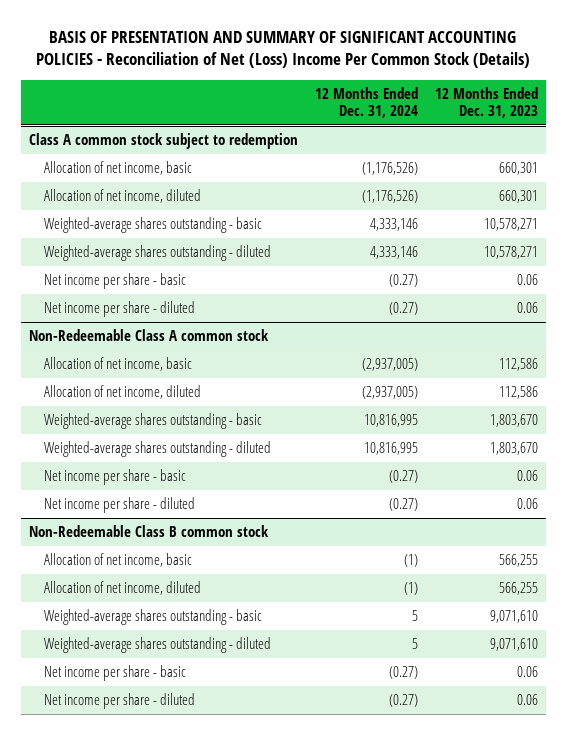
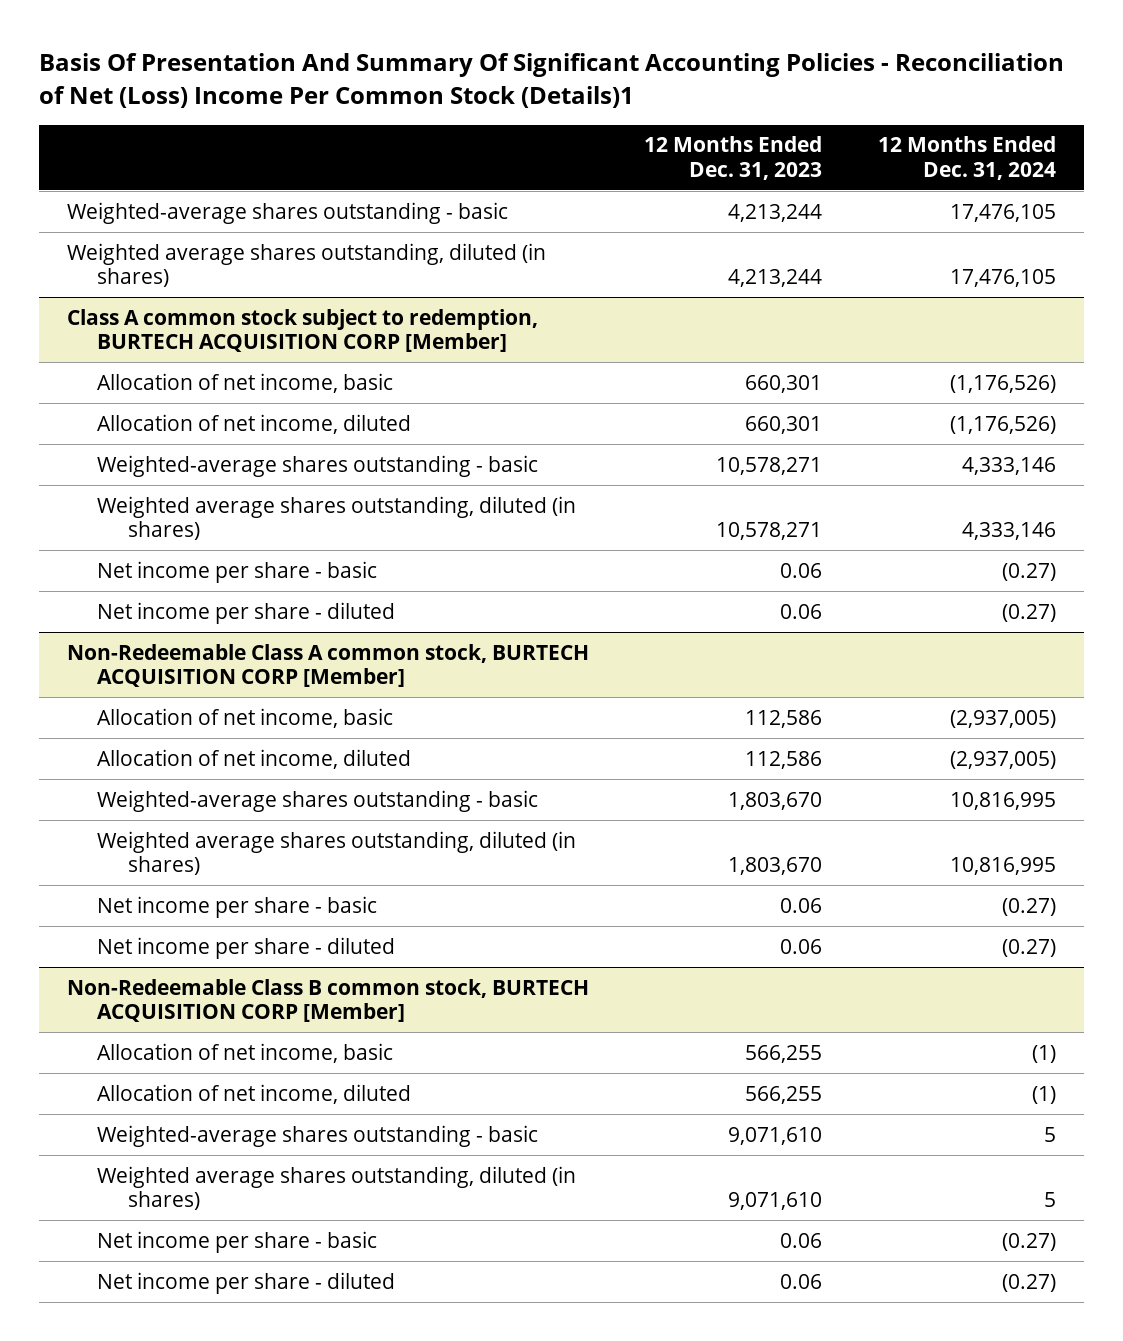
- BASIS OF PRESENTATION AND SUMMARY OF SIGNIFICANT ACCOUNTING POLICIES - Reconciliation of Net (Loss) Income Per Common Stock (Details)
+ Basis Of Presentation And Summary Of Significant Accounting Policies - Reconciliation of Net (Loss) Income Per Common Stock (Details)1
- | 12 Months Ended Dec. 31, 2024 | 12 Months Ended Dec. 31, 2023
+ | 12 Months Ended Dec. 31, 2023 | 12 Months Ended Dec. 31, 2024
- Class A common stock subject to redemption
+ Weighted-average shares outstanding - basic | 4,213,244 | 17,476,105
+ Weighted average shares outstanding, diluted (in shares) | 4,213,244 | 17,476,105
+ Class A common stock subject to redemption, BURTECH ACQUISITION CORP [Member]
- Weighted-average shares outstanding - diluted | 4,333,146 | 10,578,271
+ Weighted average shares outstanding, diluted (in shares) | 10,578,271 | 4,333,146
- Non-Redeemable Class A common stock
+ Non-Redeemable Class A common stock, BURTECH ACQUISITION CORP [Member]
- Weighted-average shares outstanding - diluted | 10,816,995 | 1,803,670
+ Weighted average shares outstanding, diluted (in shares) | 1,803,670 | 10,816,995
- Non-Redeemable Class B common stock
+ Non-Redeemable Class B common stock, BURTECH ACQUISITION CORP [Member]
- Weighted-average shares outstanding - diluted | 5 | 9,071,610
+ Weighted average shares outstanding, diluted (in shares) | 9,071,610 | 5

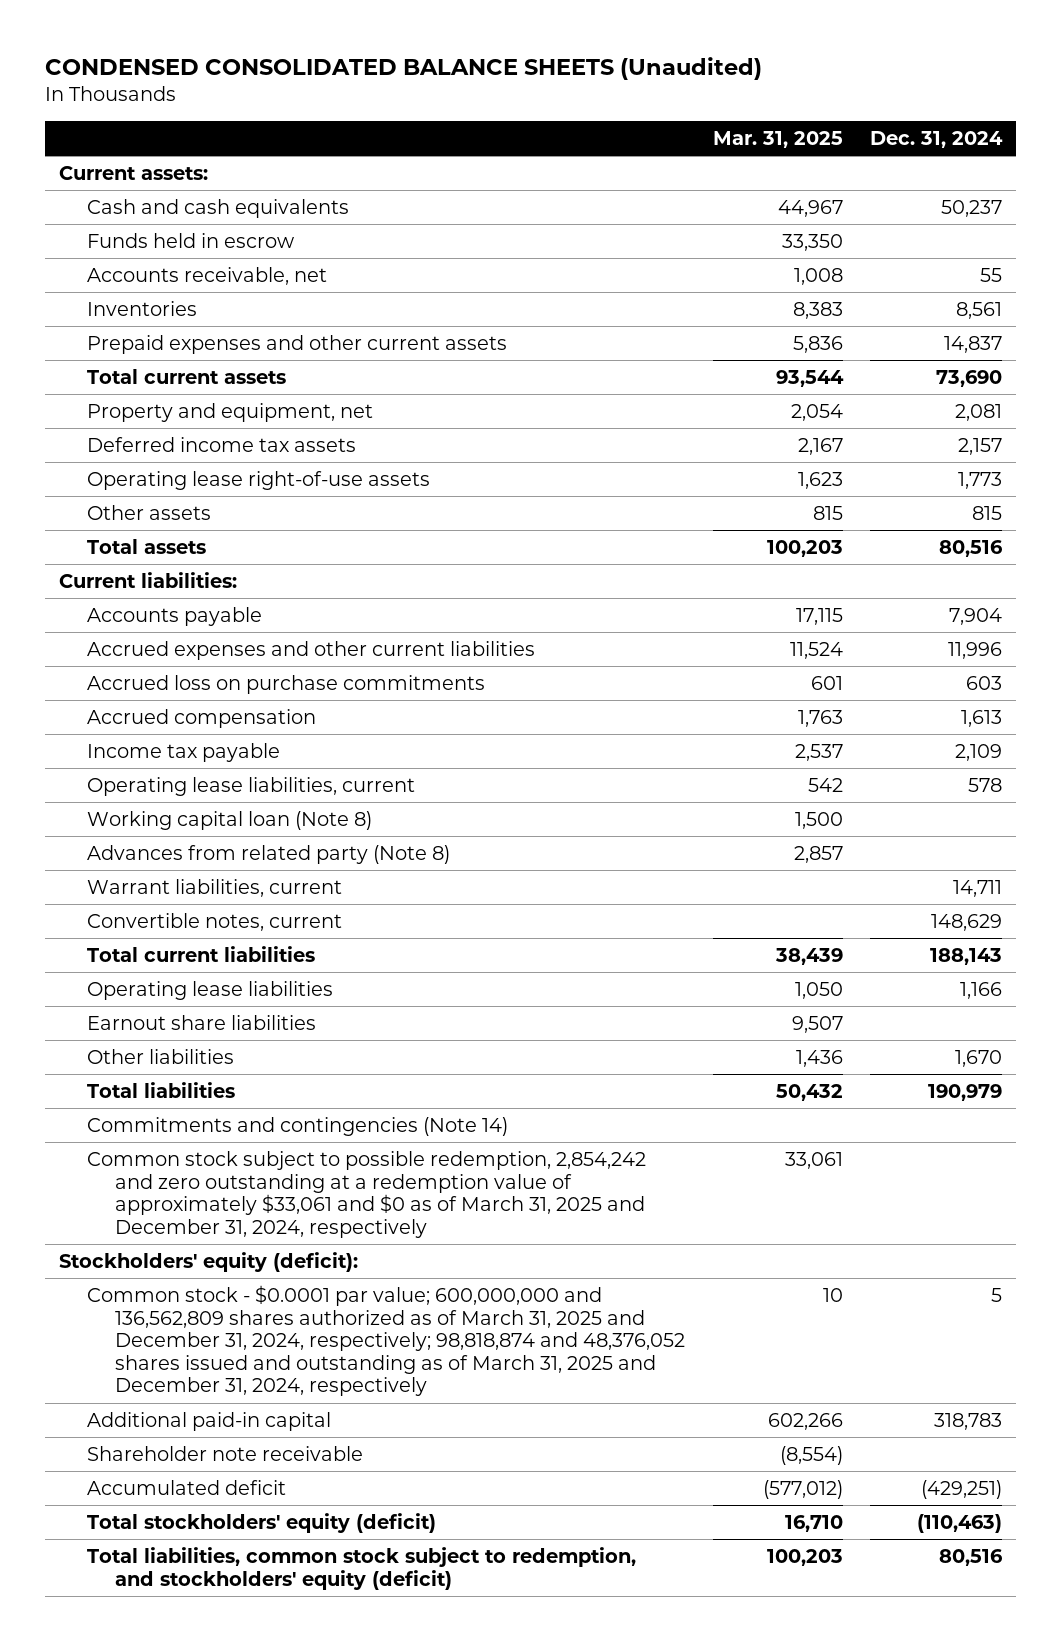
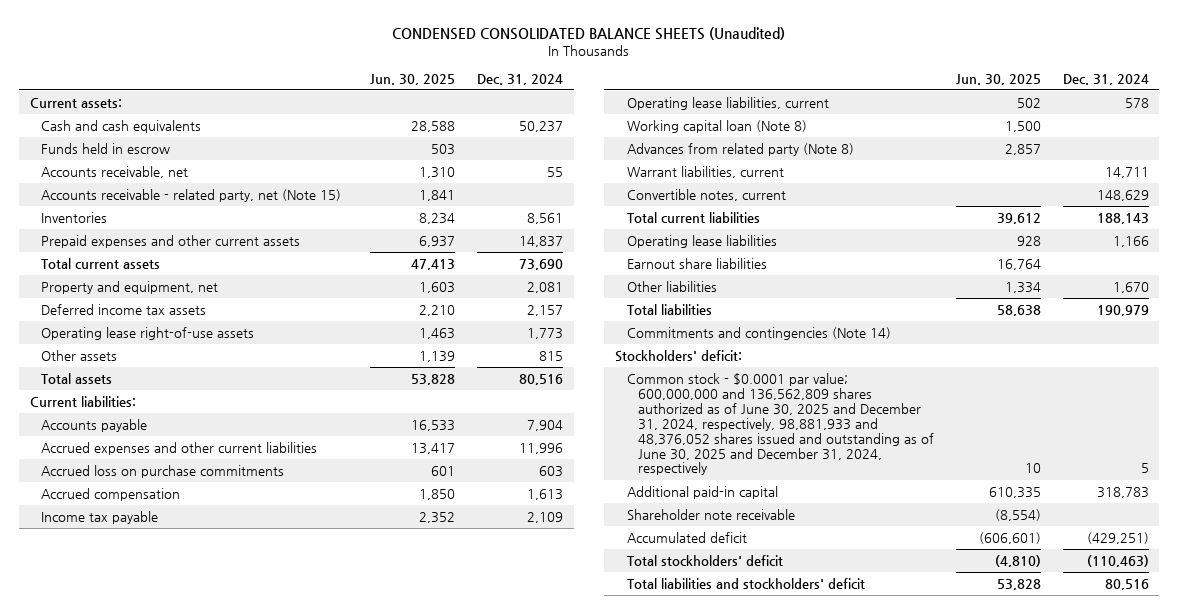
- | Mar. 31, 2025 | Dec. 31, 2024
+ | Jun. 30, 2025 | Dec. 31, 2024
+ Accounts receivable - related party, net (Note 15) | 1,841 |
- Common stock subject to possible redemption, 2,854,242 and zero outstanding at a redemption value of approximately $33,061 and $0 as of March 31, 2025 and December 31, 2024, respectively | 33,061 |
- Stockholders' equity (deficit):
- Common stock - $0.0001 par value; 600,000,000 and 136,562,809 shares authorized as of March 31, 2025 and December 31, 2024, respectively; 98,818,874 and 48,376,052 shares issued and outstanding as of March 31, 2025 and December 31, 2024, respectively | 10 | 5
+ Stockholders' deficit:
+ Common stock - $0.0001 par value; 600,000,000 and 136,562,809 shares authorized as of June 30, 2025 and December 31, 2024, respectively, 98,881,933 and 48,376,052 shares issued and outstanding as of June 30, 2025 and December 31, 2024, respectively | 10 | 5
- Total stockholders' equity (deficit) | 16,710 | (110,463)
- Total liabilities, common stock subject to redemption, and stockholders' equity (deficit) | 100,203 | 80,516
+ Total stockholders' deficit | (4,810) | (110,463)
+ Total liabilities and stockholders' deficit | 53,828 | 80,516

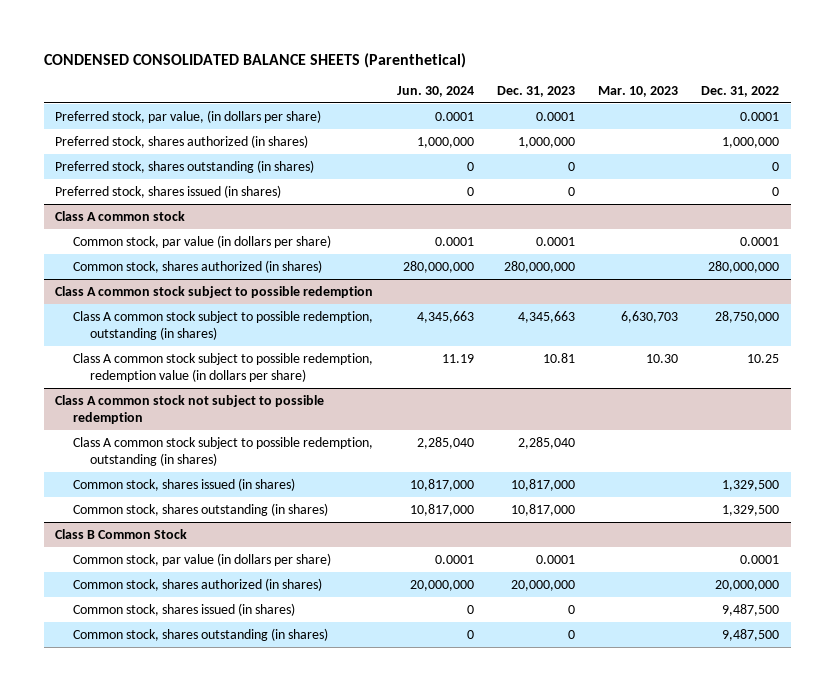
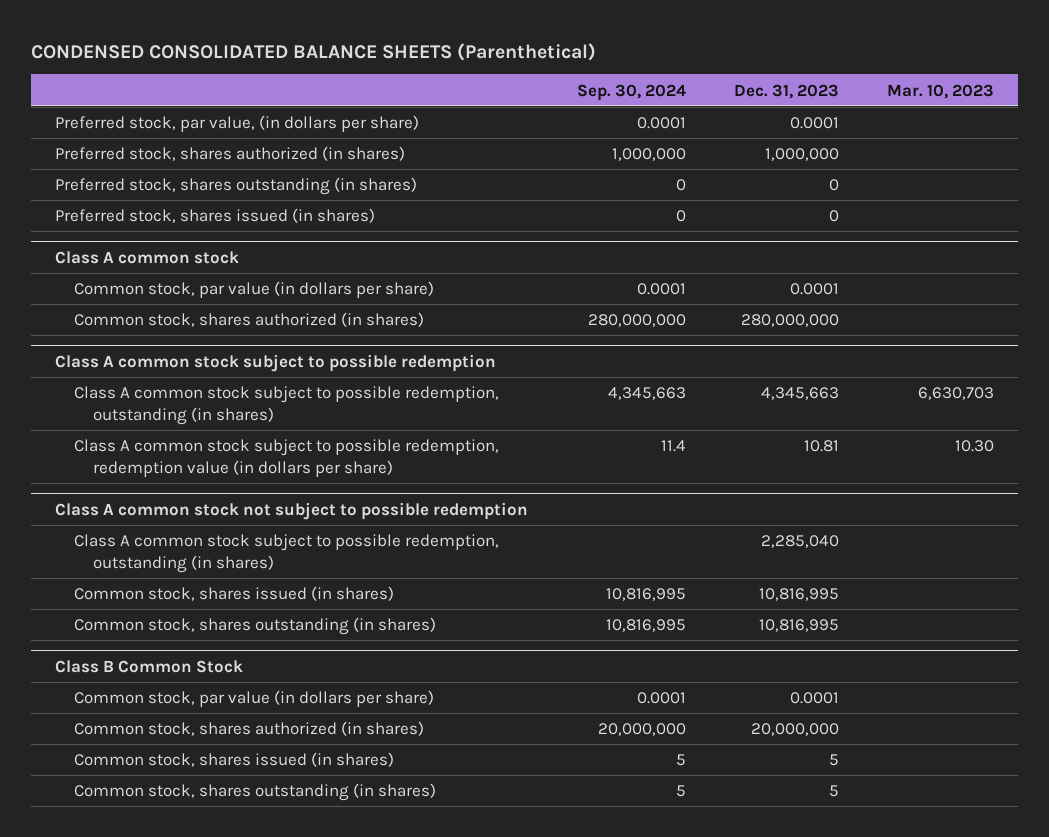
- | Jun. 30, 2024 | Dec. 31, 2023 | Mar. 10, 2023 | Dec. 31, 2022
+ | Sep. 30, 2024 | Dec. 31, 2023 | Mar. 10, 2023
@ Class A common stock not subject to possible redemption
- Common stock, shares issued (in shares) | 10,817,000 | 10,817,000 | | 1,329,500
- Common stock, shares outstanding (in shares) | 10,817,000 | 10,817,000 | | 1,329,500
+ Common stock, shares issued (in shares) | 10,816,995 | 10,816,995 |
+ Common stock, shares outstanding (in shares) | 10,816,995 | 10,816,995 |
@ Class B Common Stock
- Common stock, shares issued (in shares) | 0 | 0 | | 9,487,500
- Common stock, shares outstanding (in shares) | 0 | 0 | | 9,487,500
+ Common stock, shares issued (in shares) | 5 | 5 |
+ Common stock, shares outstanding (in shares) | 5 | 5 |

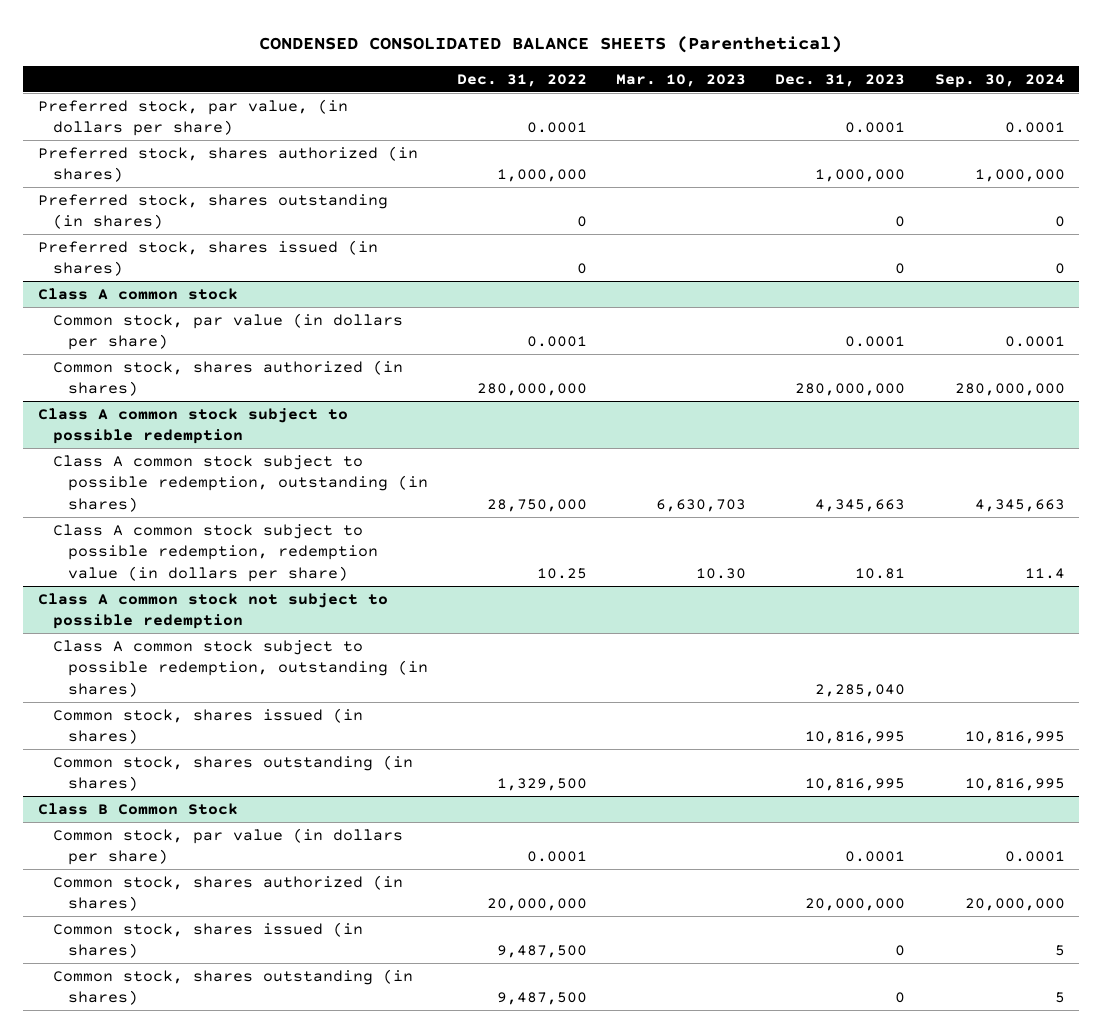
- | Sep. 30, 2024 | Dec. 31, 2023 | Mar. 10, 2023
+ | Dec. 31, 2022 | Mar. 10, 2023 | Dec. 31, 2023 | Sep. 30, 2024
@ Class B Common Stock
- Common stock, shares issued (in shares) | 5 | 5 |
- Common stock, shares outstanding (in shares) | 5 | 5 |
+ Common stock, shares issued (in shares) | 9,487,500 | | 0 | 5
+ Common stock, shares outstanding (in shares) | 9,487,500 | | 0 | 5

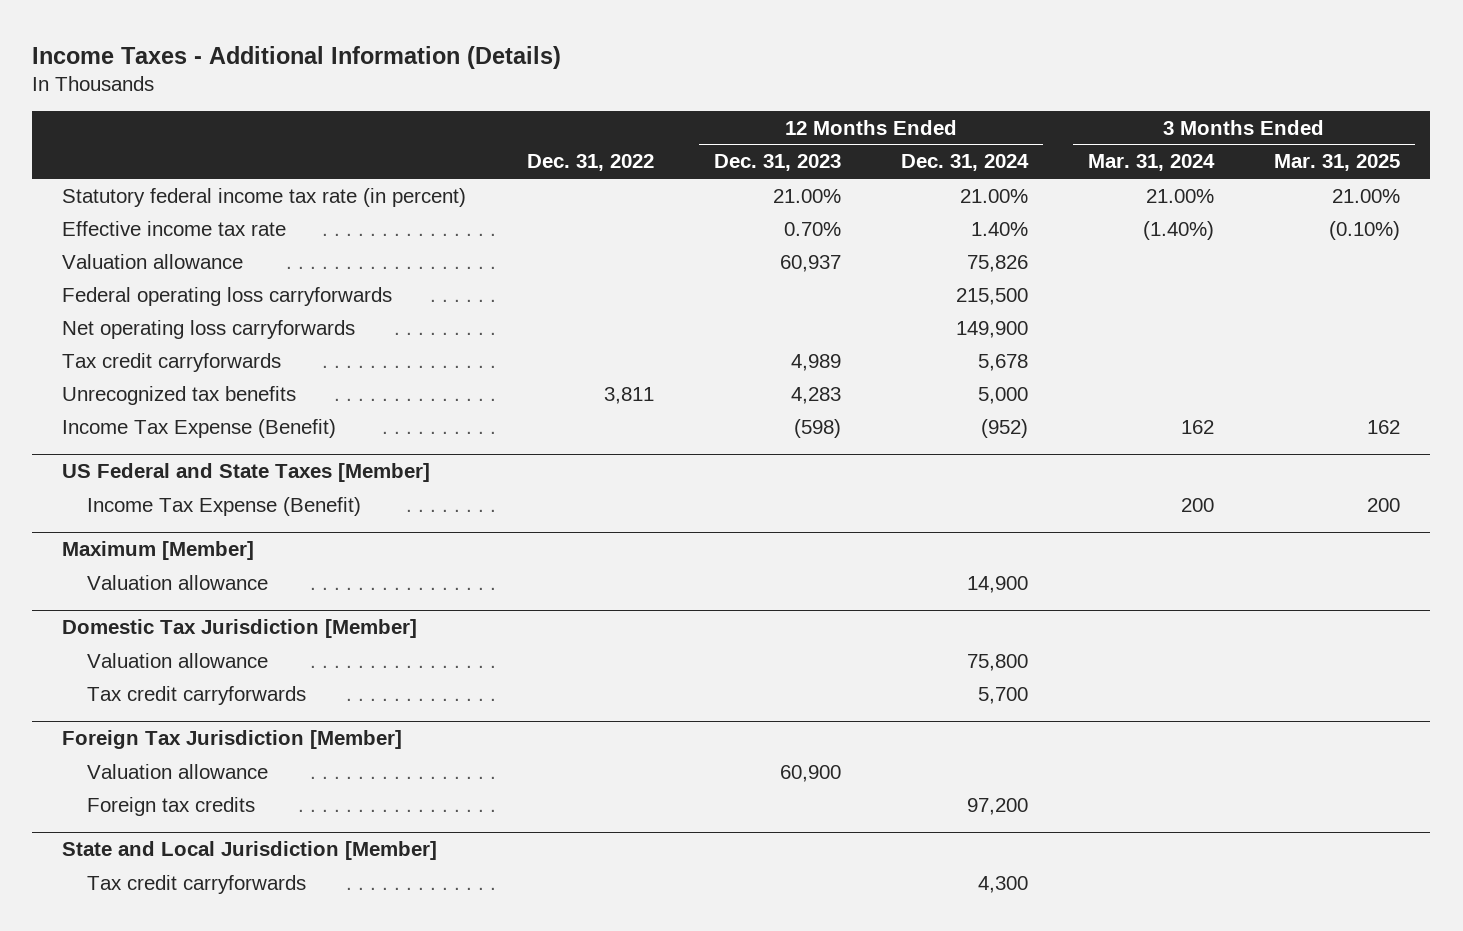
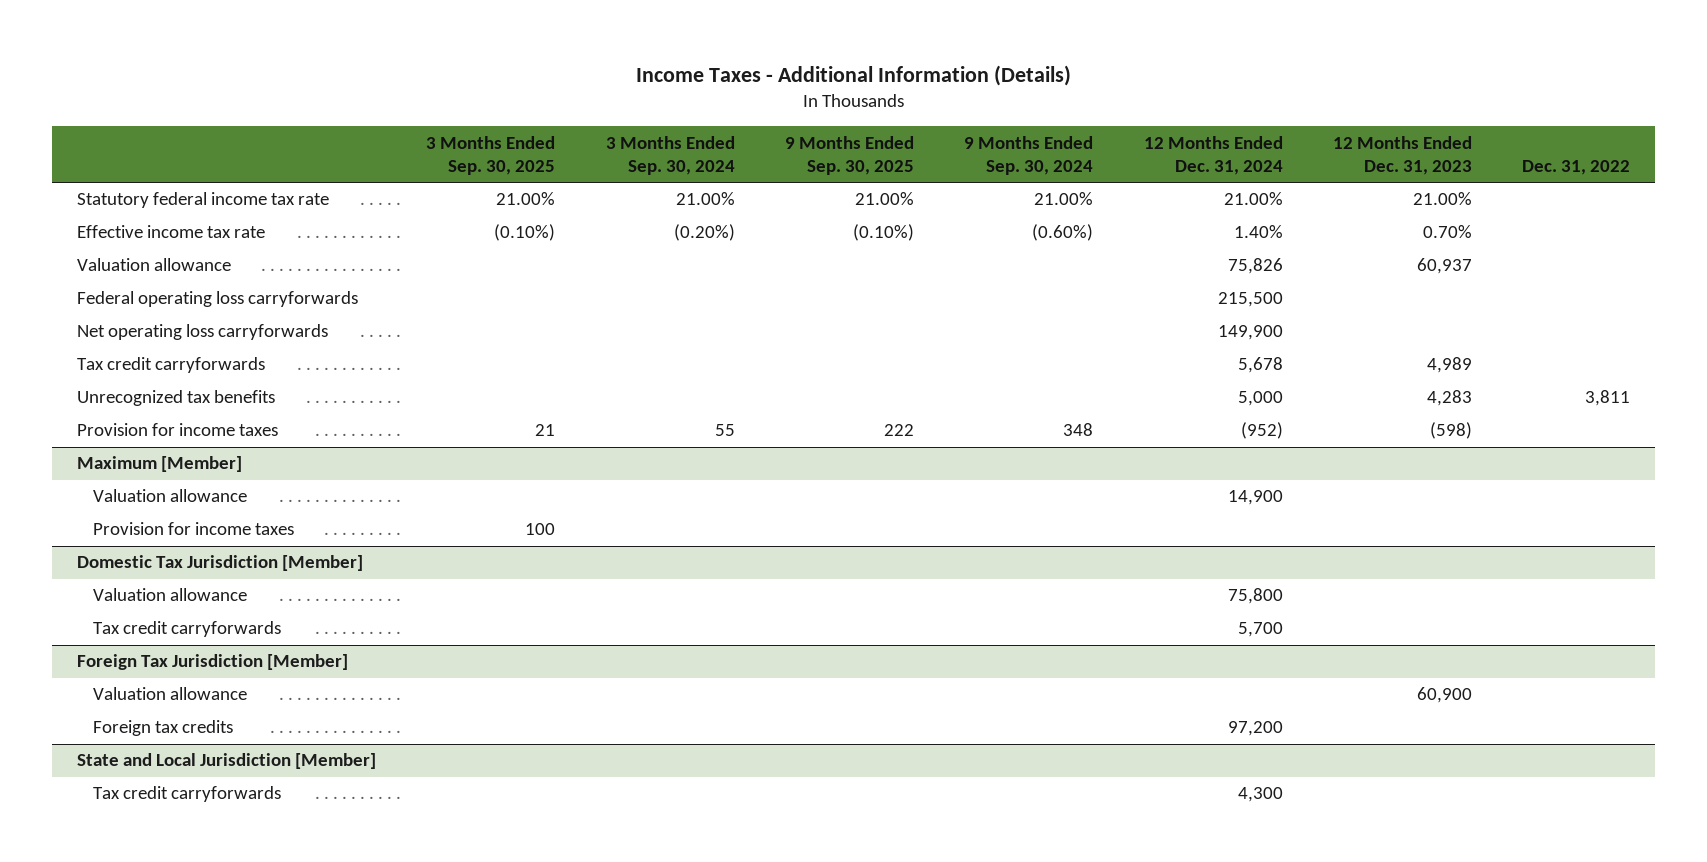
- | Dec. 31, 2022 | 12 Months Ended Dec. 31, 2023 | 12 Months Ended Dec. 31, 2024 | 3 Months Ended Mar. 31, 2024 | 3 Months Ended Mar. 31, 2025
+ | 3 Months Ended Sep. 30, 2025 | 3 Months Ended Sep. 30, 2024 | 9 Months Ended Sep. 30, 2025 | 9 Months Ended Sep. 30, 2024 | 12 Months Ended Dec. 31, 2024 | 12 Months Ended Dec. 31, 2023 | Dec. 31, 2022
- Statutory federal income tax rate (in percent) | | 21.00% | 21.00% | 21.00% | 21.00%
+ Statutory federal income tax rate | 21.00% | 21.00% | 21.00% | 21.00% | 21.00% | 21.00% |
- Income Tax Expense (Benefit) | | (598) | (952) | 162 | 162
- US Federal and State Taxes [Member]
- Income Tax Expense (Benefit) | | | | 200 | 200
+ Provision for income taxes | 21 | 55 | 222 | 348 | (952) | (598) |
@ Maximum [Member]
+ Provision for income taxes | 100 | | | | | |

